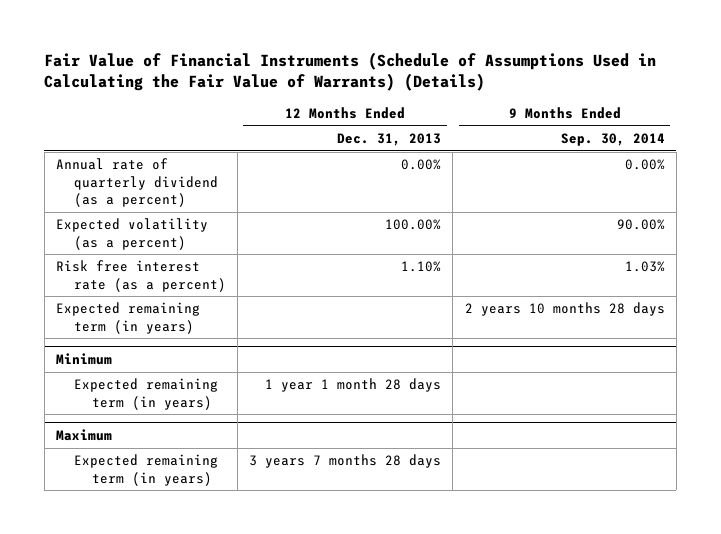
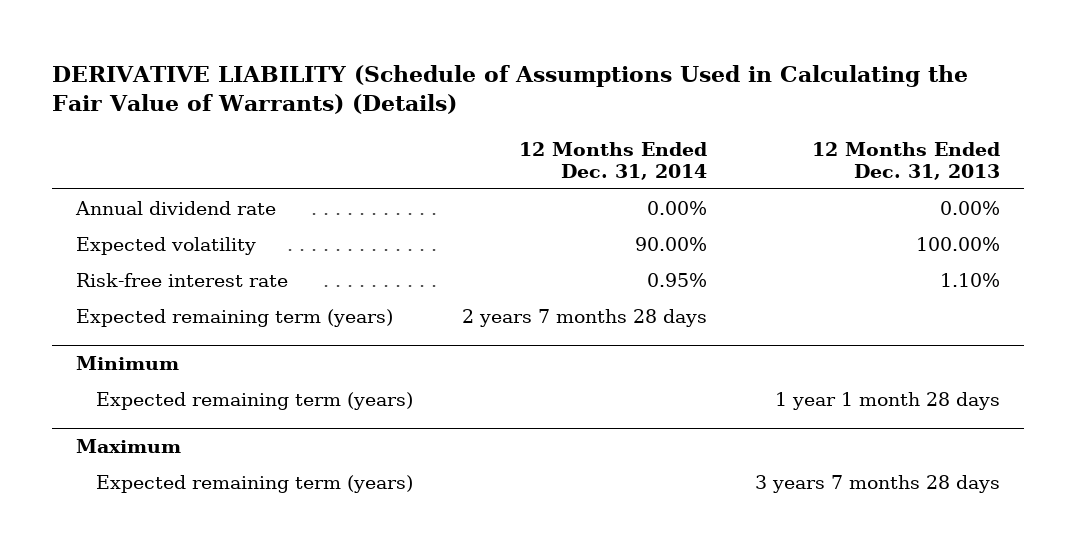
- Fair Value of Financial Instruments (Schedule of Assumptions Used in Calculating the Fair Value of Warrants) (Details)
+ DERIVATIVE LIABILITY (Schedule of Assumptions Used in Calculating the Fair Value of Warrants) (Details)
- | 12 Months Ended Dec. 31, 2013 | 9 Months Ended Sep. 30, 2014
+ | 12 Months Ended Dec. 31, 2014 | 12 Months Ended Dec. 31, 2013
- Annual rate of quarterly dividend (as a percent) | 0.00% | 0.00%
- Expected volatility (as a percent) | 100.00% | 90.00%
- Risk free interest rate (as a percent) | 1.10% | 1.03%
- Expected remaining term (in years) | | 2 years 10 months 28 days
+ Annual dividend rate | 0.00% | 0.00%
+ Expected volatility | 90.00% | 100.00%
+ Risk-free interest rate | 0.95% | 1.10%
+ Expected remaining term (years) | 2 years 7 months 28 days |
@ Minimum
- Expected remaining term (in years) | 1 year 1 month 28 days |
+ Expected remaining term (years) | | 1 year 1 month 28 days
@ Maximum
- Expected remaining term (in years) | 3 years 7 months 28 days |
+ Expected remaining term (years) | | 3 years 7 months 28 days

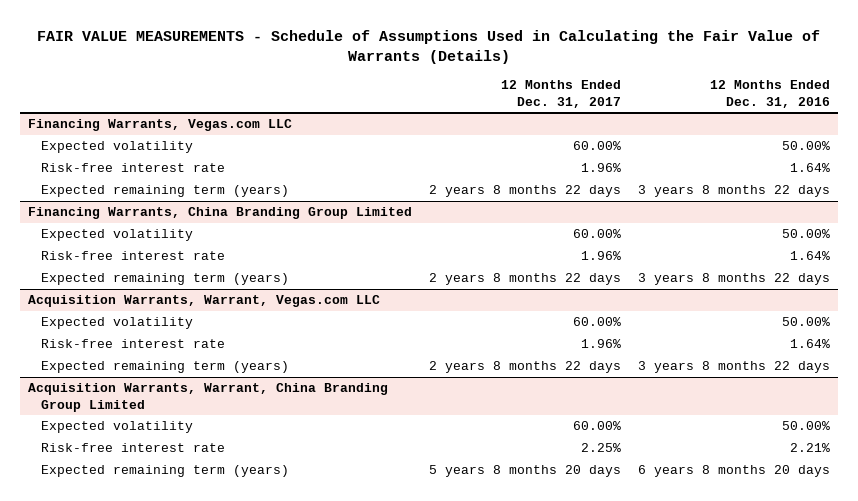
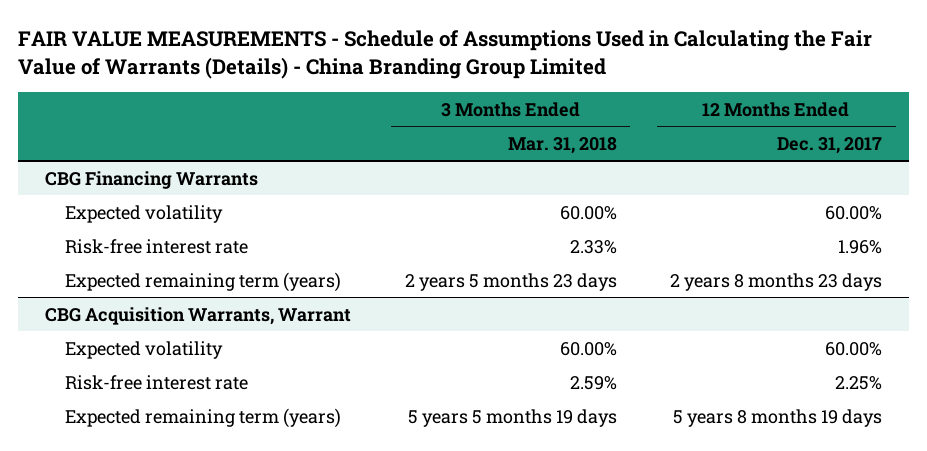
- FAIR VALUE MEASUREMENTS - Schedule of Assumptions Used in Calculating the Fair Value of Warrants (Details)
+ FAIR VALUE MEASUREMENTS - Schedule of Assumptions Used in Calculating the Fair Value of Warrants (Details) - China Branding Group Limited
- | 12 Months Ended Dec. 31, 2017 | 12 Months Ended Dec. 31, 2016
+ | 3 Months Ended Mar. 31, 2018 | 12 Months Ended Dec. 31, 2017
- Financing Warrants, Vegas.com LLC
- Expected volatility | 60.00% | 50.00%
- Risk-free interest rate | 1.96% | 1.64%
- Expected remaining term (years) | 2 years 8 months 22 days | 3 years 8 months 22 days
- Financing Warrants, China Branding Group Limited
- Expected volatility | 60.00% | 50.00%
- Risk-free interest rate | 1.96% | 1.64%
- Expected remaining term (years) | 2 years 8 months 22 days | 3 years 8 months 22 days
- Acquisition Warrants, Warrant, Vegas.com LLC
+ CBG Financing Warrants
- Expected remaining term (years) | 2 years 8 months 22 days | 3 years 8 months 22 days
- Acquisition Warrants, Warrant, China Branding Group Limited
+ Expected remaining term (years) | 2 years 5 months 23 days | 2 years 8 months 23 days
+ CBG Acquisition Warrants, Warrant
- Expected remaining term (years) | 5 years 8 months 20 days | 6 years 8 months 20 days
+ Expected remaining term (years) | 5 years 5 months 19 days | 5 years 8 months 19 days

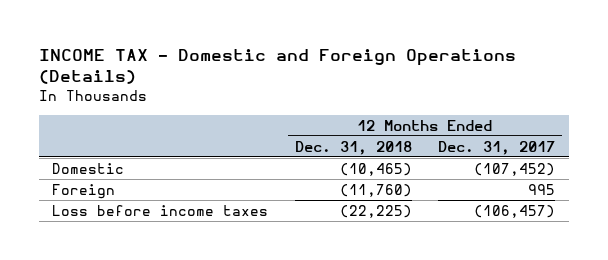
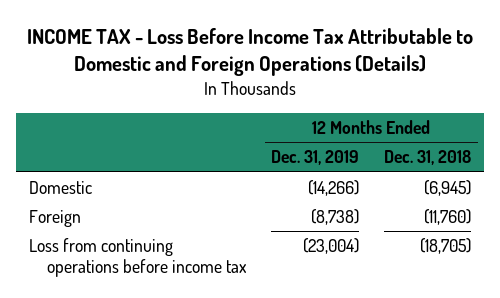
- INCOME TAX - Domestic and Foreign Operations (Details)
+ INCOME TAX - Loss Before Income Tax Attributable to Domestic and Foreign Operations (Details)
- | 12 Months Ended Dec. 31, 2018 | 12 Months Ended Dec. 31, 2017
+ | 12 Months Ended Dec. 31, 2019 | 12 Months Ended Dec. 31, 2018
- Domestic | (10,465) | (107,452)
+ Domestic | (14,266) | (6,945)
- Loss before income taxes | (22,225) | (106,457)
+ Loss from continuing operations before income tax | (23,004) | (18,705)

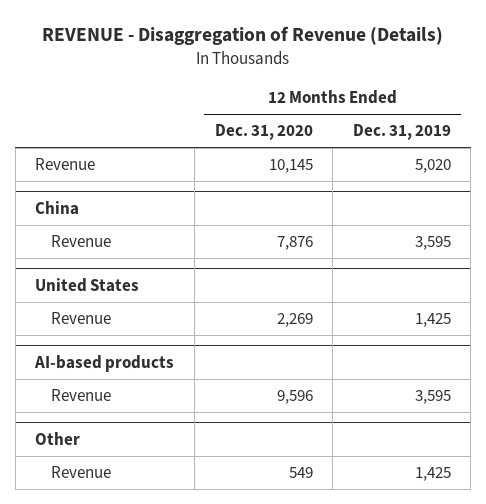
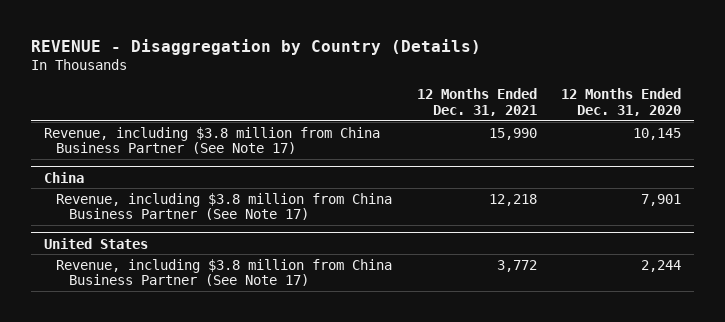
- REVENUE - Disaggregation of Revenue (Details)
+ REVENUE - Disaggregation by Country (Details)
- | 12 Months Ended Dec. 31, 2020 | 12 Months Ended Dec. 31, 2019
+ | 12 Months Ended Dec. 31, 2021 | 12 Months Ended Dec. 31, 2020
- Revenue | 10,145 | 5,020
+ Revenue, including $3.8 million from China Business Partner (See Note 17) | 15,990 | 10,145
@ China
- Revenue | 7,876 | 3,595
+ Revenue, including $3.8 million from China Business Partner (See Note 17) | 12,218 | 7,901
@ United States
- Revenue | 2,269 | 1,425
- AI-based products
- Revenue | 9,596 | 3,595
- Other
- Revenue | 549 | 1,425
@ United States
+ Revenue, including $3.8 million from China Business Partner (See Note 17) | 3,772 | 2,244

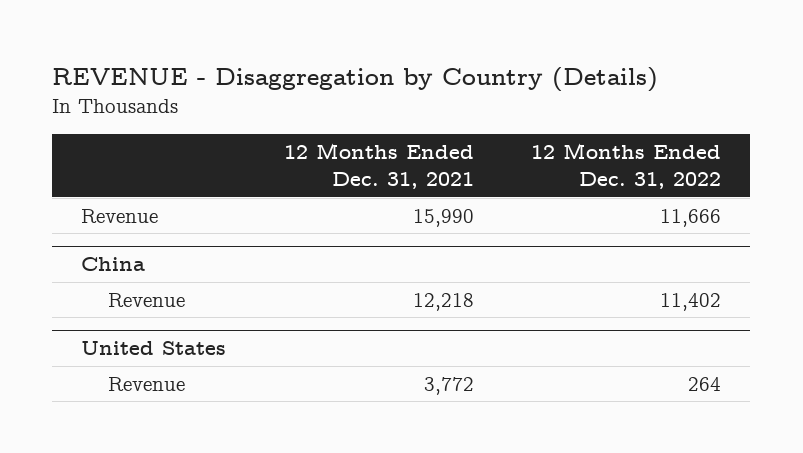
- | 12 Months Ended Dec. 31, 2021 | 12 Months Ended Dec. 31, 2020
+ | 12 Months Ended Dec. 31, 2021 | 12 Months Ended Dec. 31, 2022
- Revenue, including $3.8 million from China Business Partner (See Note 17) | 15,990 | 10,145
+ Revenue | 15,990 | 11,666
@ China
- Revenue, including $3.8 million from China Business Partner (See Note 17) | 12,218 | 7,901
+ Revenue | 12,218 | 11,402
@ United States
- Revenue, including $3.8 million from China Business Partner (See Note 17) | 3,772 | 2,244
+ Revenue | 3,772 | 264

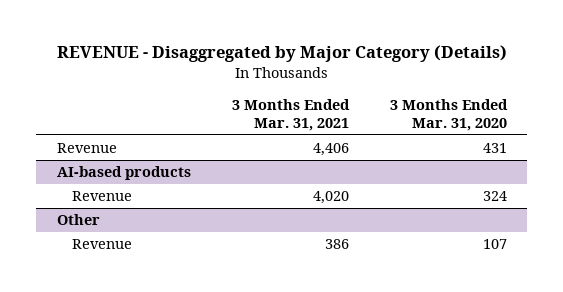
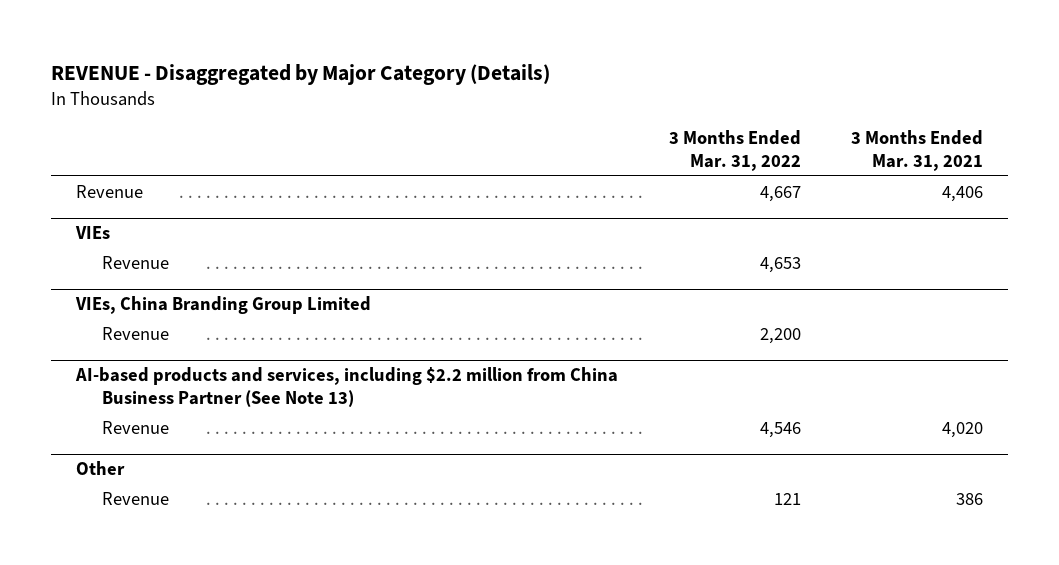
- | 3 Months Ended Mar. 31, 2021 | 3 Months Ended Mar. 31, 2020
+ | 3 Months Ended Mar. 31, 2022 | 3 Months Ended Mar. 31, 2021
- AI-based products
+ VIEs
+ Revenue | 4,653 |
+ VIEs, China Branding Group Limited
+ Revenue | 2,200 |
+ AI-based products and services, including $2.2 million from China Business Partner (See Note 13)

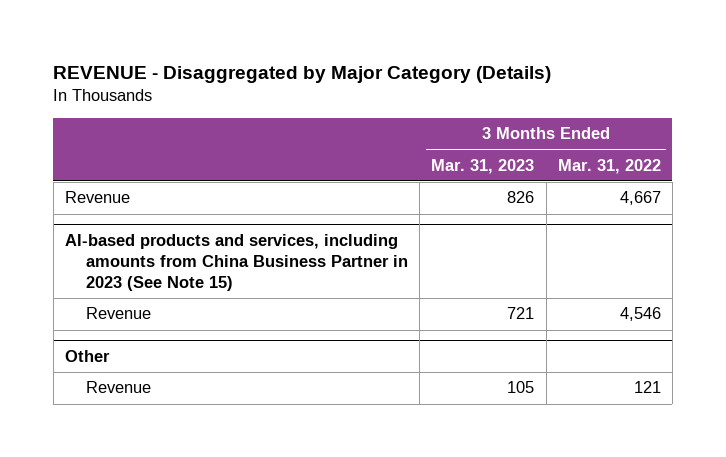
- | 3 Months Ended Mar. 31, 2022 | 3 Months Ended Mar. 31, 2021
+ | 3 Months Ended Mar. 31, 2023 | 3 Months Ended Mar. 31, 2022
- VIEs
- Revenue | 4,653 |
- VIEs, China Branding Group Limited
- Revenue | 2,200 |
- AI-based products and services, including $2.2 million from China Business Partner (See Note 13)
+ AI-based products and services, including amounts from China Business Partner in 2023 (See Note 15)

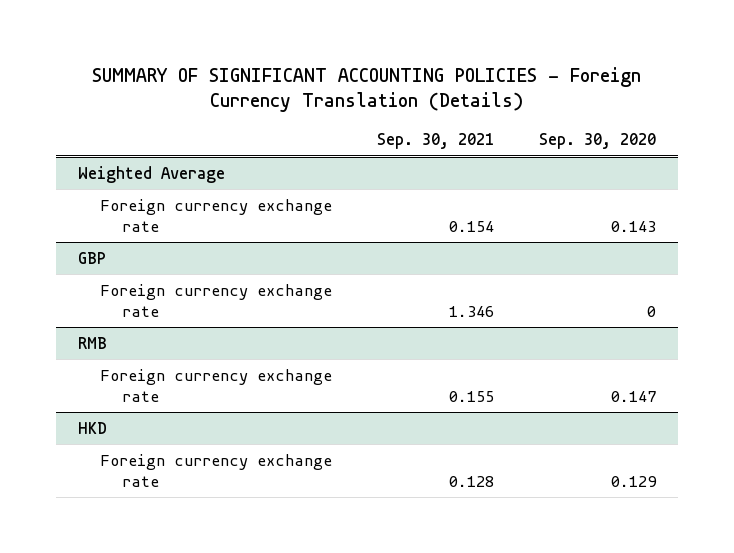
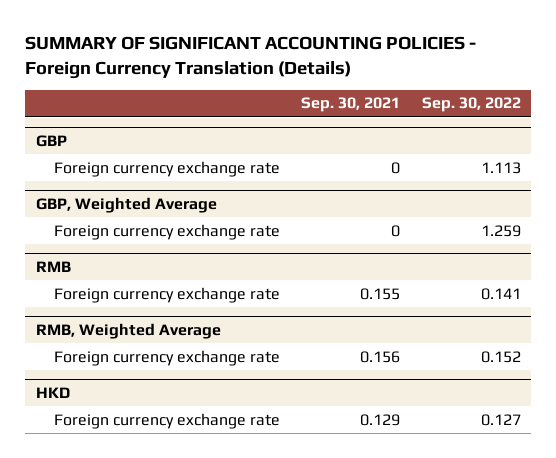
- | Sep. 30, 2021 | Sep. 30, 2020
+ | Sep. 30, 2021 | Sep. 30, 2022
- Weighted Average
- Foreign currency exchange rate | 0.154 | 0.143
@ GBP
- Foreign currency exchange rate | 1.346 | 0
+ Foreign currency exchange rate | 0 | 1.113
+ GBP, Weighted Average
+ Foreign currency exchange rate | 0 | 1.259
+ RMB, Weighted Average
+ Foreign currency exchange rate | 0.156 | 0.152
@ HKD
- Foreign currency exchange rate | 0.128 | 0.129
+ Foreign currency exchange rate | 0.129 | 0.127

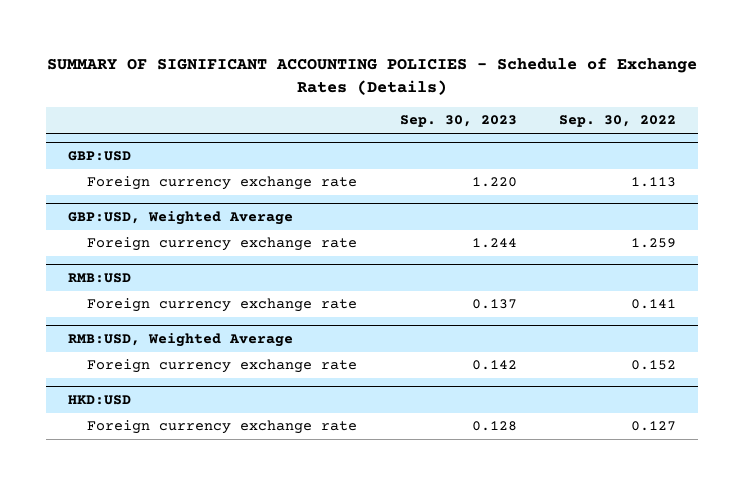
- SUMMARY OF SIGNIFICANT ACCOUNTING POLICIES - Foreign Currency Translation (Details)
+ SUMMARY OF SIGNIFICANT ACCOUNTING POLICIES - Schedule of Exchange Rates (Details)
- | Sep. 30, 2021 | Sep. 30, 2022
+ | Sep. 30, 2023 | Sep. 30, 2022
- GBP
+ GBP:USD
- GBP, Weighted Average
+ GBP:USD, Weighted Average
- RMB
+ RMB:USD
- RMB, Weighted Average
+ RMB:USD, Weighted Average
- HKD
+ HKD:USD

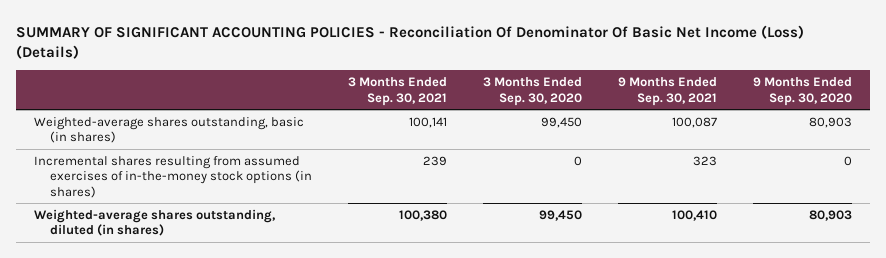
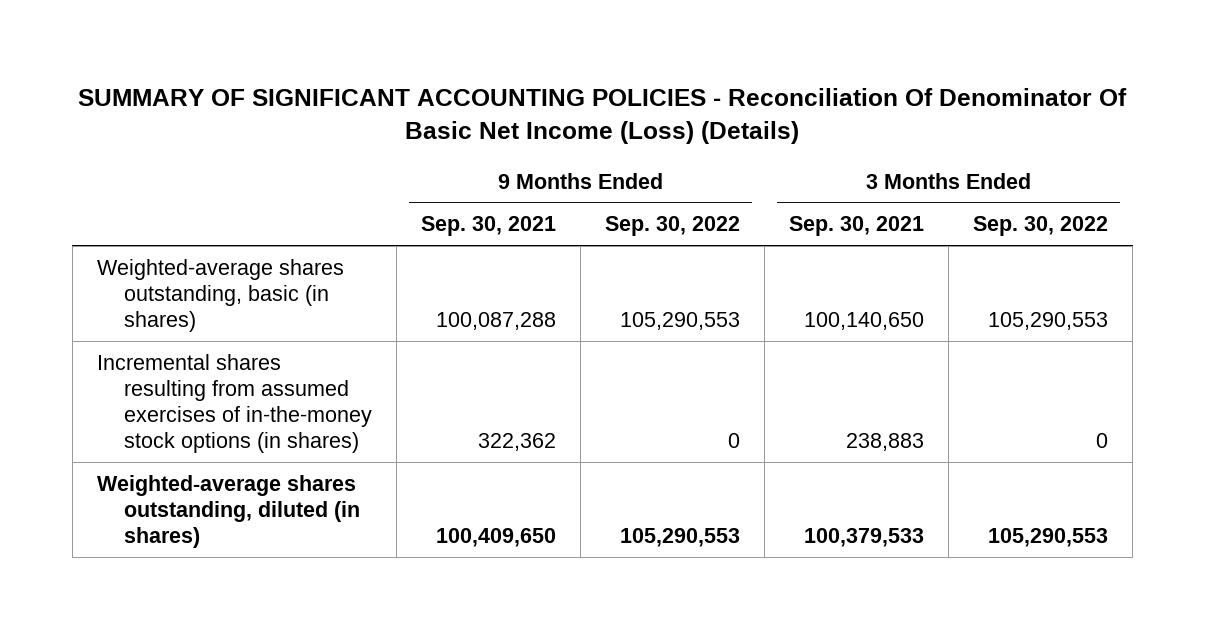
- | 3 Months Ended Sep. 30, 2021 | 3 Months Ended Sep. 30, 2020 | 9 Months Ended Sep. 30, 2021 | 9 Months Ended Sep. 30, 2020
+ | 9 Months Ended Sep. 30, 2021 | 9 Months Ended Sep. 30, 2022 | 3 Months Ended Sep. 30, 2021 | 3 Months Ended Sep. 30, 2022
- Weighted-average shares outstanding, basic (in shares) | 100,141 | 99,450 | 100,087 | 80,903
- Incremental shares resulting from assumed exercises of in-the-money stock options (in shares) | 239 | 0 | 323 | 0
- Weighted-average shares outstanding, diluted (in shares) | 100,380 | 99,450 | 100,410 | 80,903
+ Weighted-average shares outstanding, basic (in shares) | 100,087,288 | 105,290,553 | 100,140,650 | 105,290,553
+ Incremental shares resulting from assumed exercises of in-the-money stock options (in shares) | 322,362 | 0 | 238,883 | 0
+ Weighted-average shares outstanding, diluted (in shares) | 100,409,650 | 105,290,553 | 100,379,533 | 105,290,553

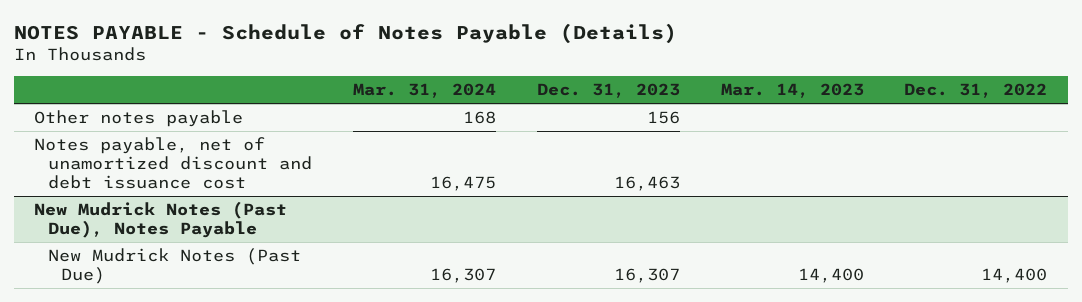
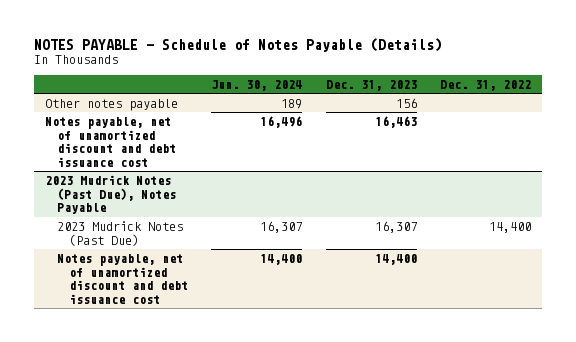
- | Mar. 31, 2024 | Dec. 31, 2023 | Mar. 14, 2023 | Dec. 31, 2022
+ | Jun. 30, 2024 | Dec. 31, 2023 | Dec. 31, 2022
- New Mudrick Notes (Past Due), Notes Payable
- New Mudrick Notes (Past Due) | 16,307 | 16,307 | 14,400 | 14,400
+ 2023 Mudrick Notes (Past Due), Notes Payable
+ 2023 Mudrick Notes (Past Due) | 16,307 | 16,307 | 14,400
+ Notes payable, net of unamortized discount and debt issuance cost | 14,400 | 14,400 |

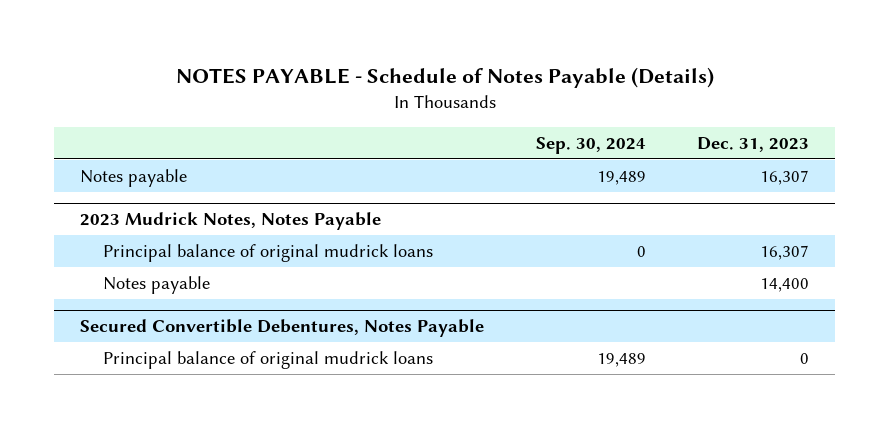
- | Jun. 30, 2024 | Dec. 31, 2023 | Dec. 31, 2022
+ | Sep. 30, 2024 | Dec. 31, 2023
- Other notes payable | 189 | 156 |
- Notes payable, net of unamortized discount and debt issuance cost | 16,496 | 16,463 |
- 2023 Mudrick Notes (Past Due), Notes Payable
- 2023 Mudrick Notes (Past Due) | 16,307 | 16,307 | 14,400
- Notes payable, net of unamortized discount and debt issuance cost | 14,400 | 14,400 |
+ Notes payable | 19,489 | 16,307
+ 2023 Mudrick Notes, Notes Payable
+ Principal balance of original mudrick loans | 0 | 16,307
+ Notes payable | | 14,400
+ Secured Convertible Debentures, Notes Payable
+ Principal balance of original mudrick loans | 19,489 | 0

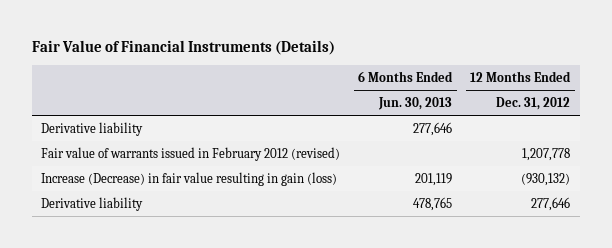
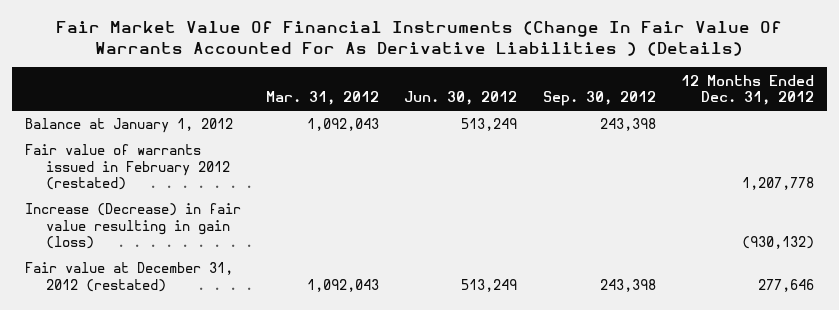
- Fair Value of Financial Instruments (Details)
+ Fair Market Value Of Financial Instruments (Change In Fair Value Of Warrants Accounted For As Derivative Liabilities ) (Details)
- | 6 Months Ended Jun. 30, 2013 | 12 Months Ended Dec. 31, 2012
+ | Mar. 31, 2012 | Jun. 30, 2012 | Sep. 30, 2012 | 12 Months Ended Dec. 31, 2012
- Derivative liability | 277,646 |
- Fair value of warrants issued in February 2012 (revised) | | 1,207,778
+ Balance at January 1, 2012 | 1,092,043 | 513,249 | 243,398 |
+ Fair value of warrants issued in February 2012 (restated) | | | | 1,207,778
- Derivative liability | 478,765 | 277,646
+ Fair value at December 31, 2012 (restated) | 1,092,043 | 513,249 | 243,398 | 277,646

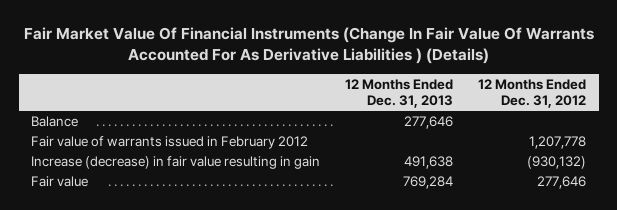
- | Mar. 31, 2012 | Jun. 30, 2012 | Sep. 30, 2012 | 12 Months Ended Dec. 31, 2012
+ | 12 Months Ended Dec. 31, 2013 | 12 Months Ended Dec. 31, 2012
- Balance at January 1, 2012 | 1,092,043 | 513,249 | 243,398 |
- Fair value of warrants issued in February 2012 (restated) | | | | 1,207,778
- Increase (Decrease) in fair value resulting in gain (loss) | | | | (930,132)
- Fair value at December 31, 2012 (restated) | 1,092,043 | 513,249 | 243,398 | 277,646
+ Balance | 277,646 |
+ Fair value of warrants issued in February 2012 | | 1,207,778
+ Increase (decrease) in fair value resulting in gain | 491,638 | (930,132)
+ Fair value | 769,284 | 277,646

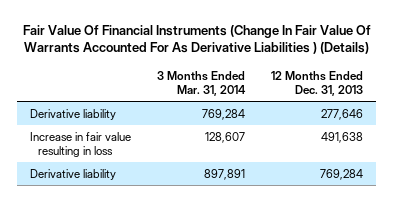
- Fair Market Value Of Financial Instruments (Change In Fair Value Of Warrants Accounted For As Derivative Liabilities ) (Details)
+ Fair Value Of Financial Instruments (Change In Fair Value Of Warrants Accounted For As Derivative Liabilities ) (Details)
- | 12 Months Ended Dec. 31, 2013 | 12 Months Ended Dec. 31, 2012
+ | 3 Months Ended Mar. 31, 2014 | 12 Months Ended Dec. 31, 2013
- Balance | 277,646 |
- Fair value of warrants issued in February 2012 | | 1,207,778
- Increase (decrease) in fair value resulting in gain | 491,638 | (930,132)
- Fair value | 769,284 | 277,646
+ Derivative liability | 769,284 | 277,646
+ Increase in fair value resulting in loss | 128,607 | 491,638
+ Derivative liability | 897,891 | 769,284

